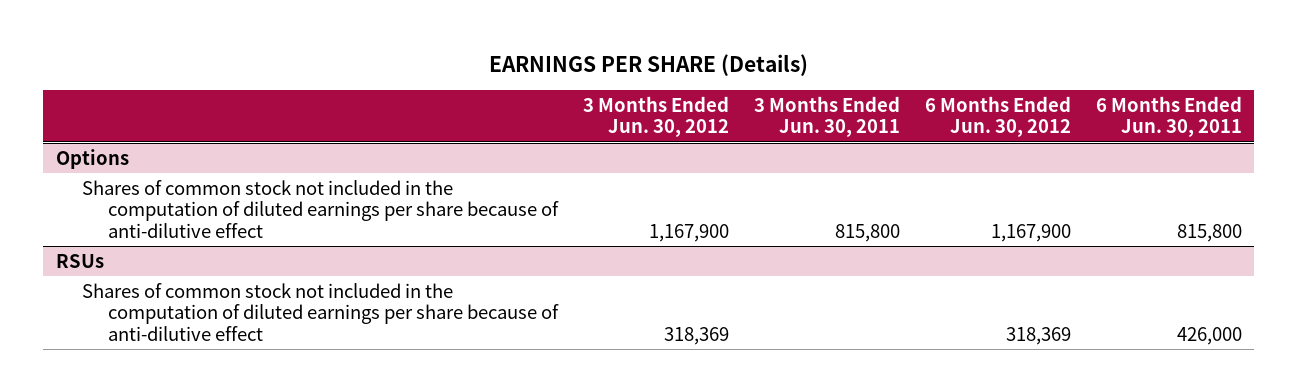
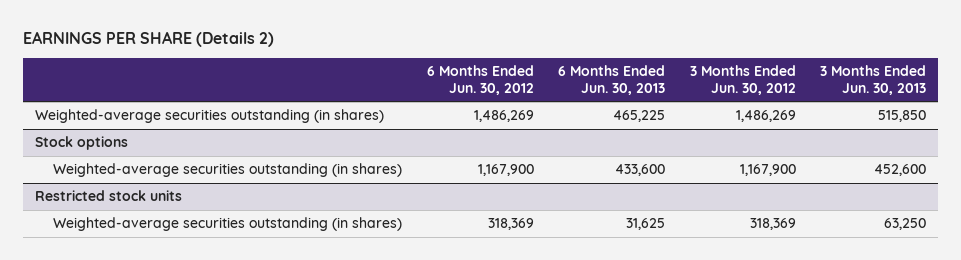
- EARNINGS PER SHARE (Details)
+ EARNINGS PER SHARE (Details 2)
- | 3 Months Ended Jun. 30, 2012 | 3 Months Ended Jun. 30, 2011 | 6 Months Ended Jun. 30, 2012 | 6 Months Ended Jun. 30, 2011
+ | 6 Months Ended Jun. 30, 2012 | 6 Months Ended Jun. 30, 2013 | 3 Months Ended Jun. 30, 2012 | 3 Months Ended Jun. 30, 2013
- Options
- Shares of common stock not included in the computation of diluted earnings per share because of anti-dilutive effect | 1,167,900 | 815,800 | 1,167,900 | 815,800
- RSUs
- Shares of common stock not included in the computation of diluted earnings per share because of anti-dilutive effect | 318,369 | | 318,369 | 426,000
+ Weighted-average securities outstanding (in shares) | 1,486,269 | 465,225 | 1,486,269 | 515,850
+ Stock options
+ Weighted-average securities outstanding (in shares) | 1,167,900 | 433,600 | 1,167,900 | 452,600
+ Restricted stock units
+ Weighted-average securities outstanding (in shares) | 318,369 | 31,625 | 318,369 | 63,250

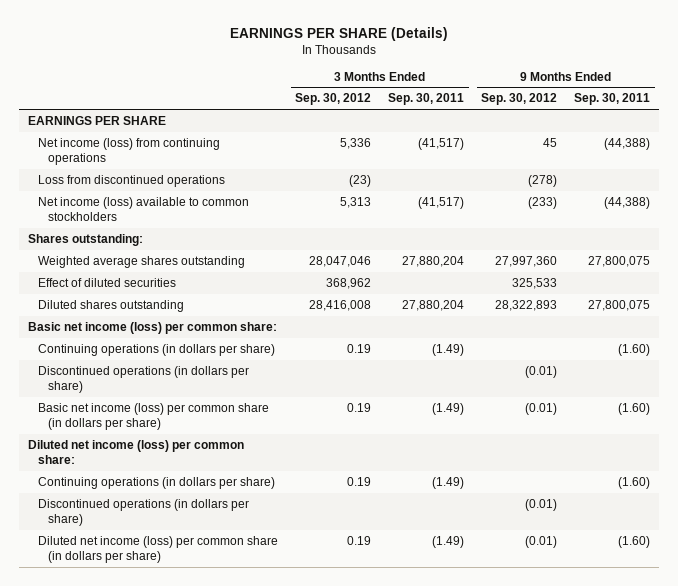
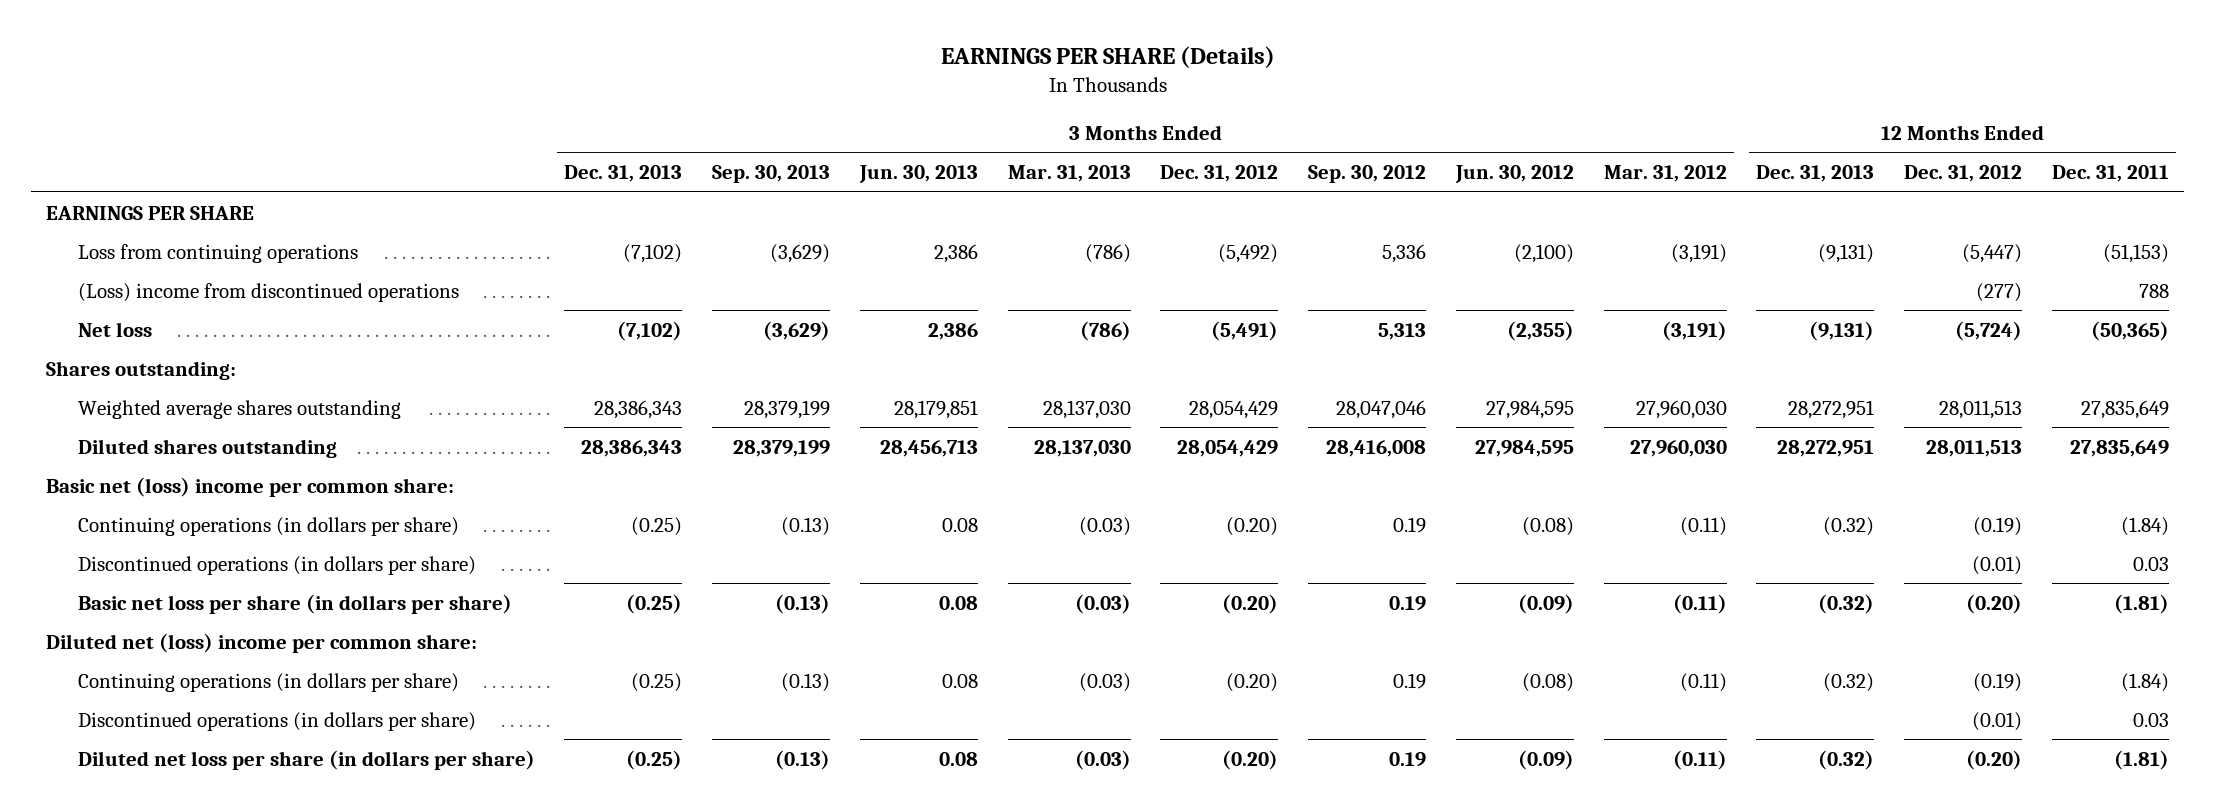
- | 3 Months Ended Sep. 30, 2012 | 3 Months Ended Sep. 30, 2011 | 9 Months Ended Sep. 30, 2012 | 9 Months Ended Sep. 30, 2011
+ | 3 Months Ended Dec. 31, 2013 | 3 Months Ended Sep. 30, 2013 | 3 Months Ended Jun. 30, 2013 | 3 Months Ended Mar. 31, 2013 | 3 Months Ended Dec. 31, 2012 | 3 Months Ended Sep. 30, 2012 | 3 Months Ended Jun. 30, 2012 | 3 Months Ended Mar. 31, 2012 | 12 Months Ended Dec. 31, 2013 | 12 Months Ended Dec. 31, 2012 | 12 Months Ended Dec. 31, 2011
- Net income (loss) from continuing operations | 5,336 | (41,517) | 45 | (44,388)
- Loss from discontinued operations | (23) | | (278) |
- Net income (loss) available to common stockholders | 5,313 | (41,517) | (233) | (44,388)
+ Loss from continuing operations | (7,102) | (3,629) | 2,386 | (786) | (5,492) | 5,336 | (2,100) | (3,191) | (9,131) | (5,447) | (51,153)
+ (Loss) income from discontinued operations | | | | | | | | | | (277) | 788
+ Net loss | (7,102) | (3,629) | 2,386 | (786) | (5,491) | 5,313 | (2,355) | (3,191) | (9,131) | (5,724) | (50,365)
- Effect of diluted securities | 368,962 | | 325,533 |
- Basic net income (loss) per common share:
+ Basic net (loss) income per common share:
- Basic net income (loss) per common share (in dollars per share) | 0.19 | (1.49) | (0.01) | (1.60)
- Diluted net income (loss) per common share:
+ Basic net loss per share (in dollars per share) | (0.25) | (0.13) | 0.08 | (0.03) | (0.20) | 0.19 | (0.09) | (0.11) | (0.32) | (0.20) | (1.81)
+ Diluted net (loss) income per common share:
- Diluted net income (loss) per common share (in dollars per share) | 0.19 | (1.49) | (0.01) | (1.60)
+ Diluted net loss per share (in dollars per share) | (0.25) | (0.13) | 0.08 | (0.03) | (0.20) | 0.19 | (0.09) | (0.11) | (0.32) | (0.20) | (1.81)

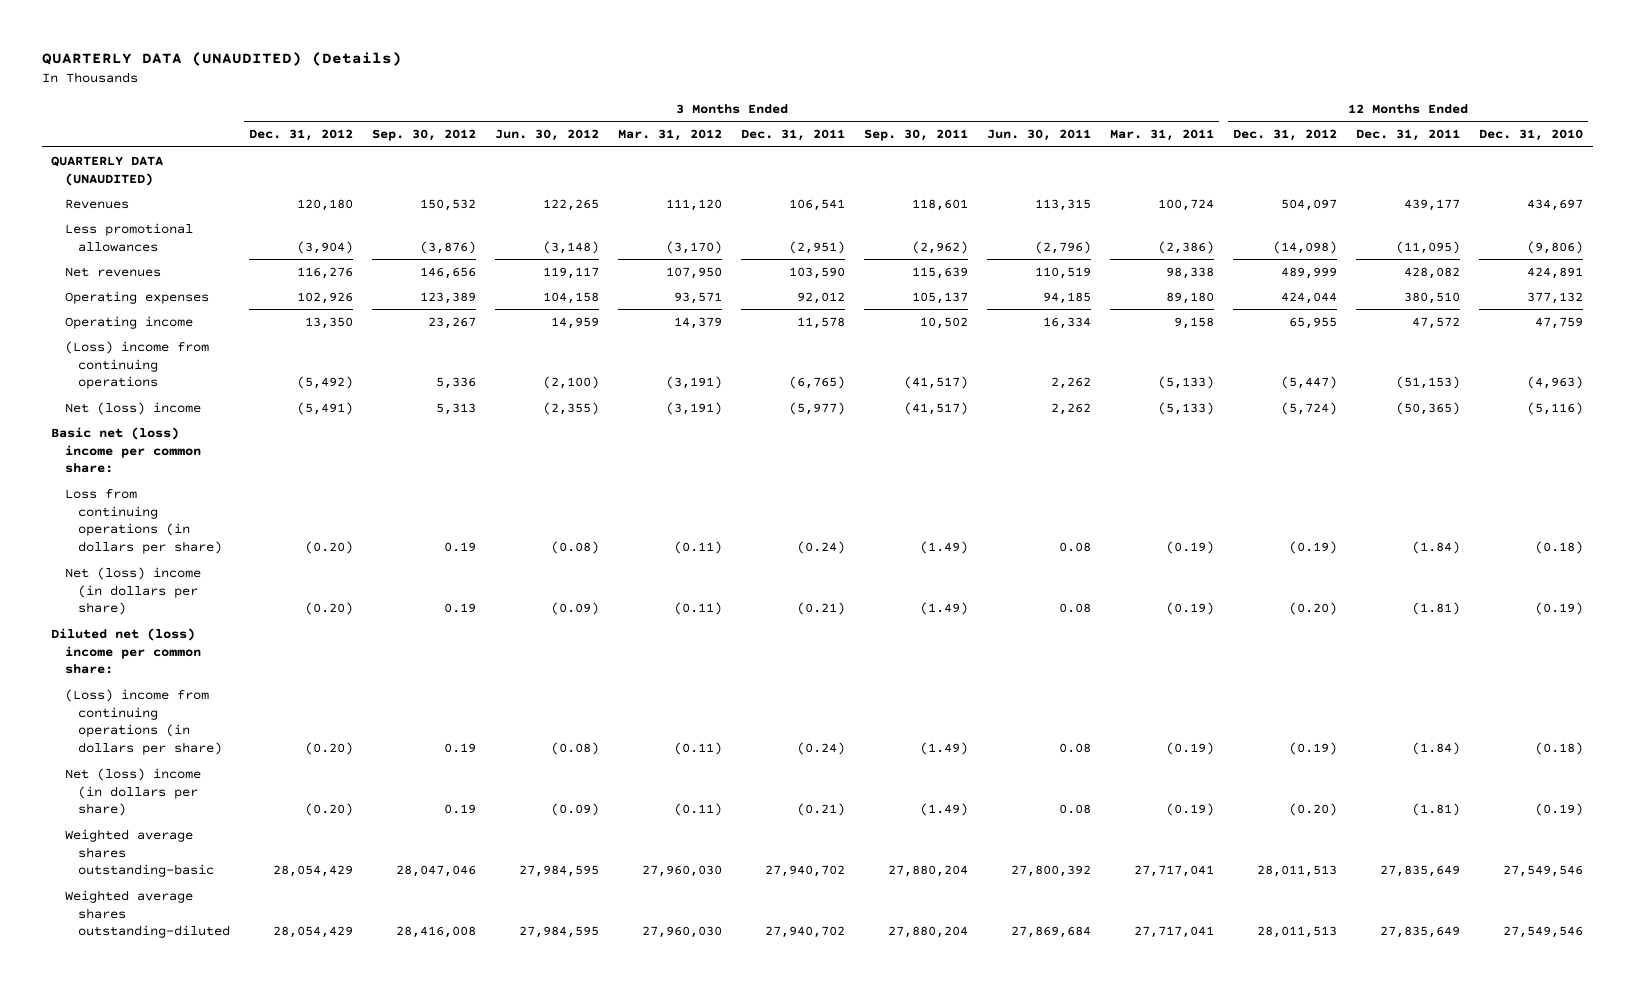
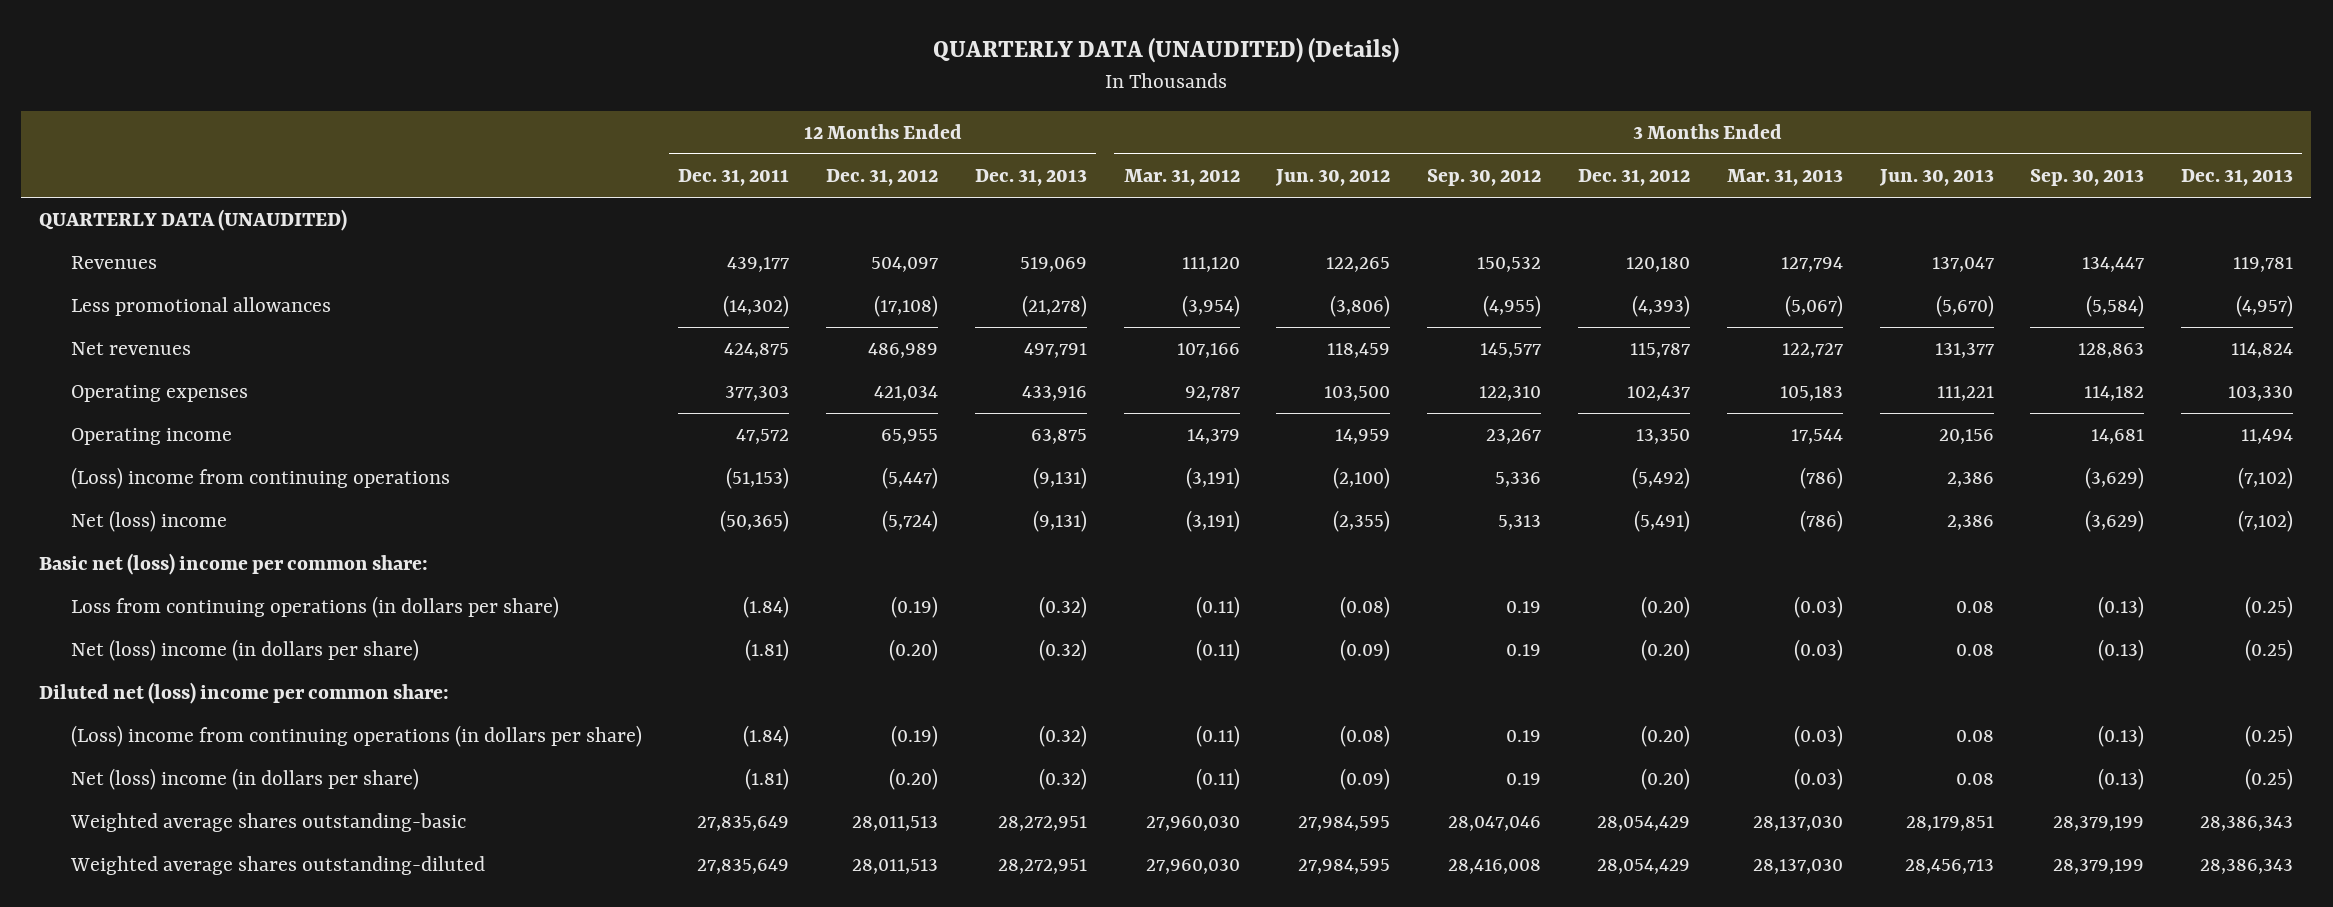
- | 3 Months Ended Dec. 31, 2012 | 3 Months Ended Sep. 30, 2012 | 3 Months Ended Jun. 30, 2012 | 3 Months Ended Mar. 31, 2012 | 3 Months Ended Dec. 31, 2011 | 3 Months Ended Sep. 30, 2011 | 3 Months Ended Jun. 30, 2011 | 3 Months Ended Mar. 31, 2011 | 12 Months Ended Dec. 31, 2012 | 12 Months Ended Dec. 31, 2011 | 12 Months Ended Dec. 31, 2010
+ | 12 Months Ended Dec. 31, 2011 | 12 Months Ended Dec. 31, 2012 | 12 Months Ended Dec. 31, 2013 | 3 Months Ended Mar. 31, 2012 | 3 Months Ended Jun. 30, 2012 | 3 Months Ended Sep. 30, 2012 | 3 Months Ended Dec. 31, 2012 | 3 Months Ended Mar. 31, 2013 | 3 Months Ended Jun. 30, 2013 | 3 Months Ended Sep. 30, 2013 | 3 Months Ended Dec. 31, 2013
- Less promotional allowances | (3,904) | (3,876) | (3,148) | (3,170) | (2,951) | (2,962) | (2,796) | (2,386) | (14,098) | (11,095) | (9,806)
- Net revenues | 116,276 | 146,656 | 119,117 | 107,950 | 103,590 | 115,639 | 110,519 | 98,338 | 489,999 | 428,082 | 424,891
- Operating expenses | 102,926 | 123,389 | 104,158 | 93,571 | 92,012 | 105,137 | 94,185 | 89,180 | 424,044 | 380,510 | 377,132
+ Less promotional allowances | (14,302) | (17,108) | (21,278) | (3,954) | (3,806) | (4,955) | (4,393) | (5,067) | (5,670) | (5,584) | (4,957)
+ Net revenues | 424,875 | 486,989 | 497,791 | 107,166 | 118,459 | 145,577 | 115,787 | 122,727 | 131,377 | 128,863 | 114,824
+ Operating expenses | 377,303 | 421,034 | 433,916 | 92,787 | 103,500 | 122,310 | 102,437 | 105,183 | 111,221 | 114,182 | 103,330

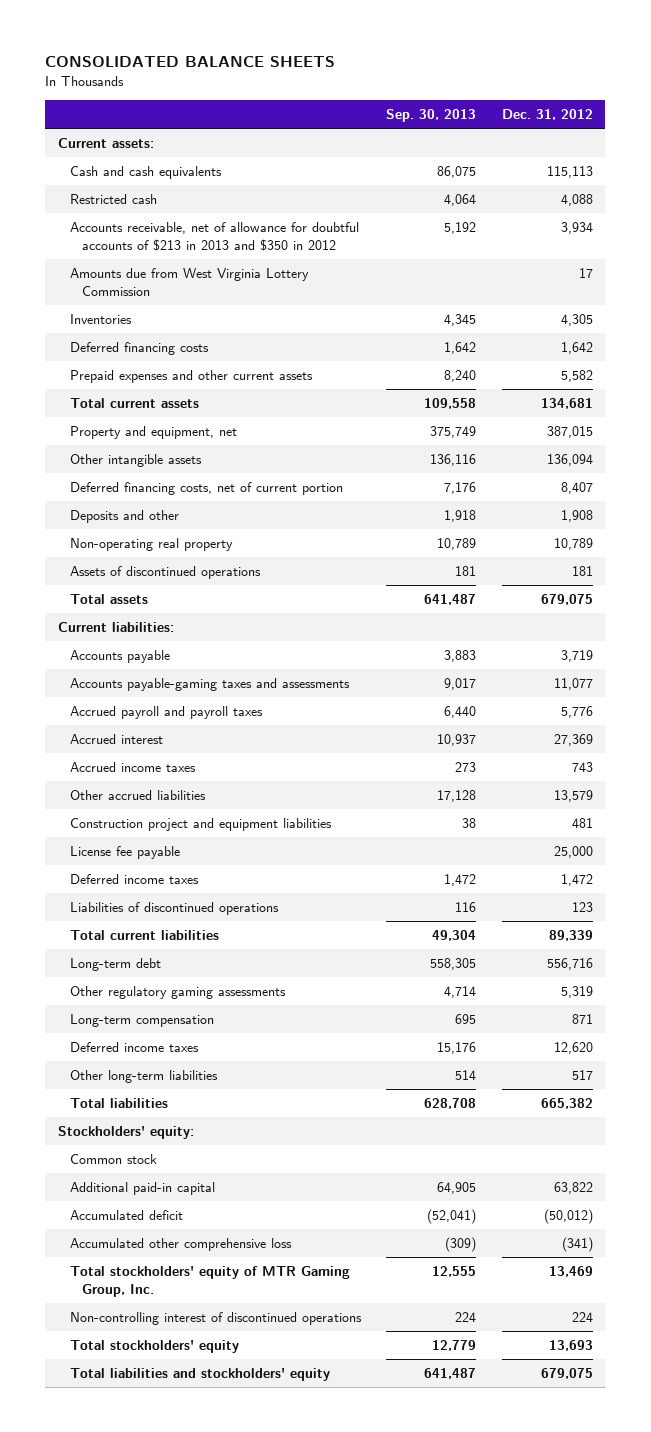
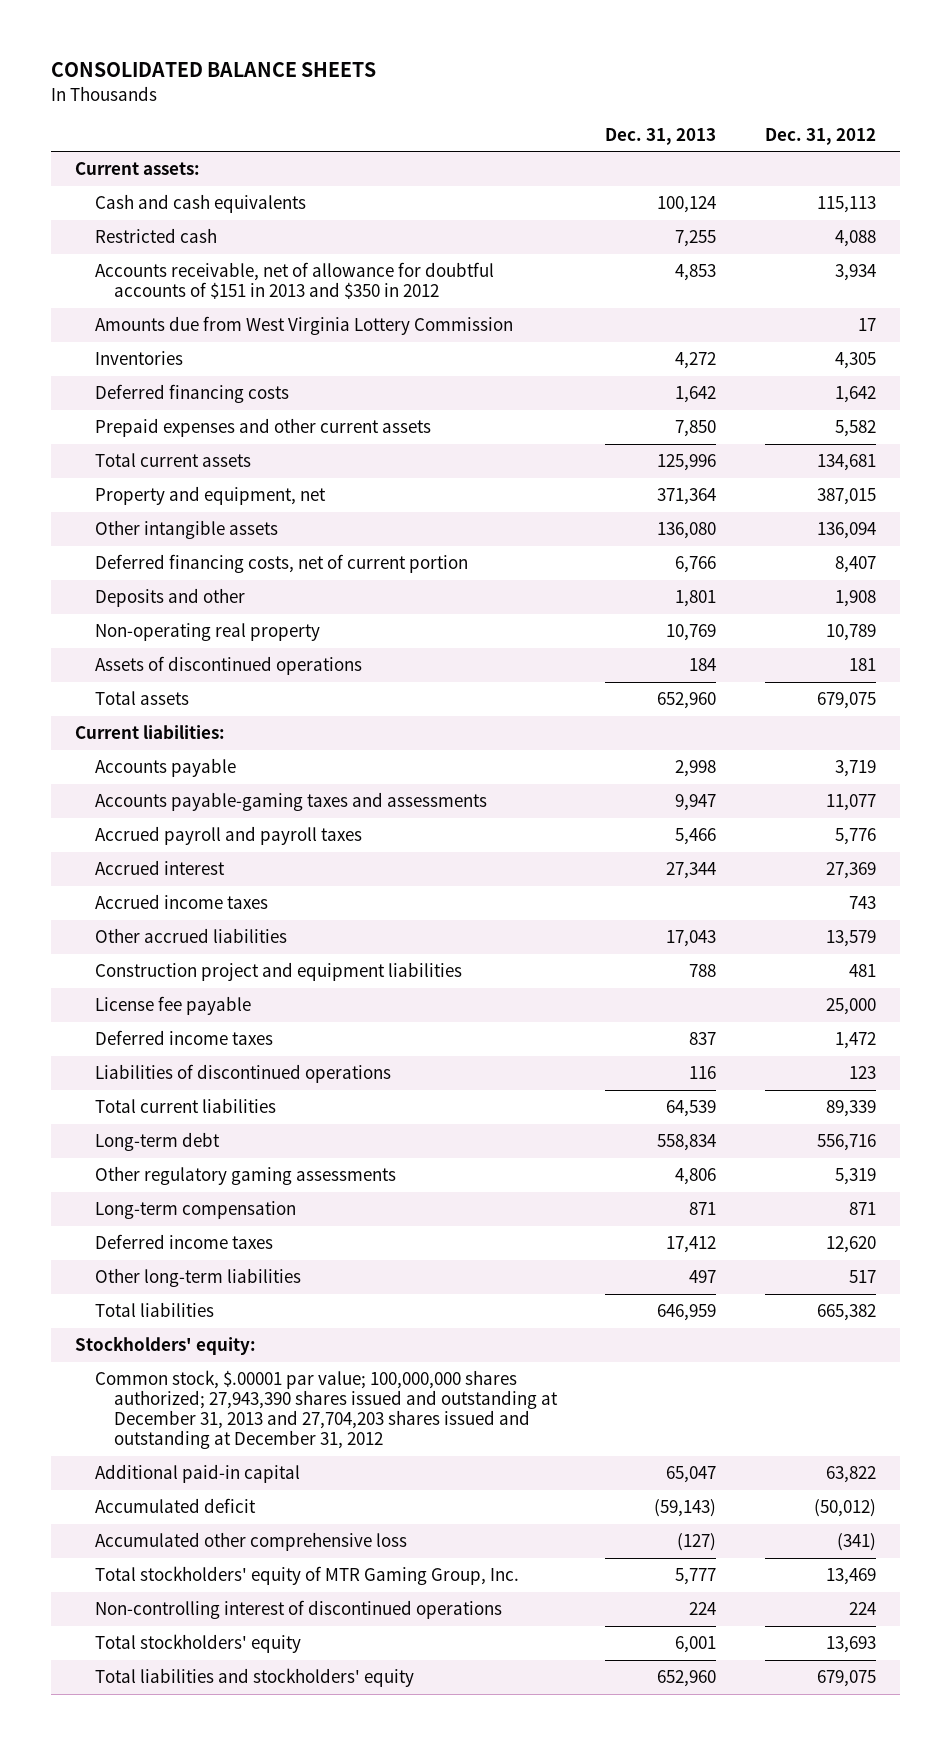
- | Sep. 30, 2013 | Dec. 31, 2012
+ | Dec. 31, 2013 | Dec. 31, 2012
- Accounts receivable, net of allowance for doubtful accounts of $213 in 2013 and $350 in 2012 | 5,192 | 3,934
+ Accounts receivable, net of allowance for doubtful accounts of $151 in 2013 and $350 in 2012 | 4,853 | 3,934
- Common stock
+ Common stock, $.00001 par value; 100,000,000 shares authorized; 27,943,390 shares issued and outstanding at December 31, 2013 and 27,704,203 shares issued and outstanding at December 31, 2012

